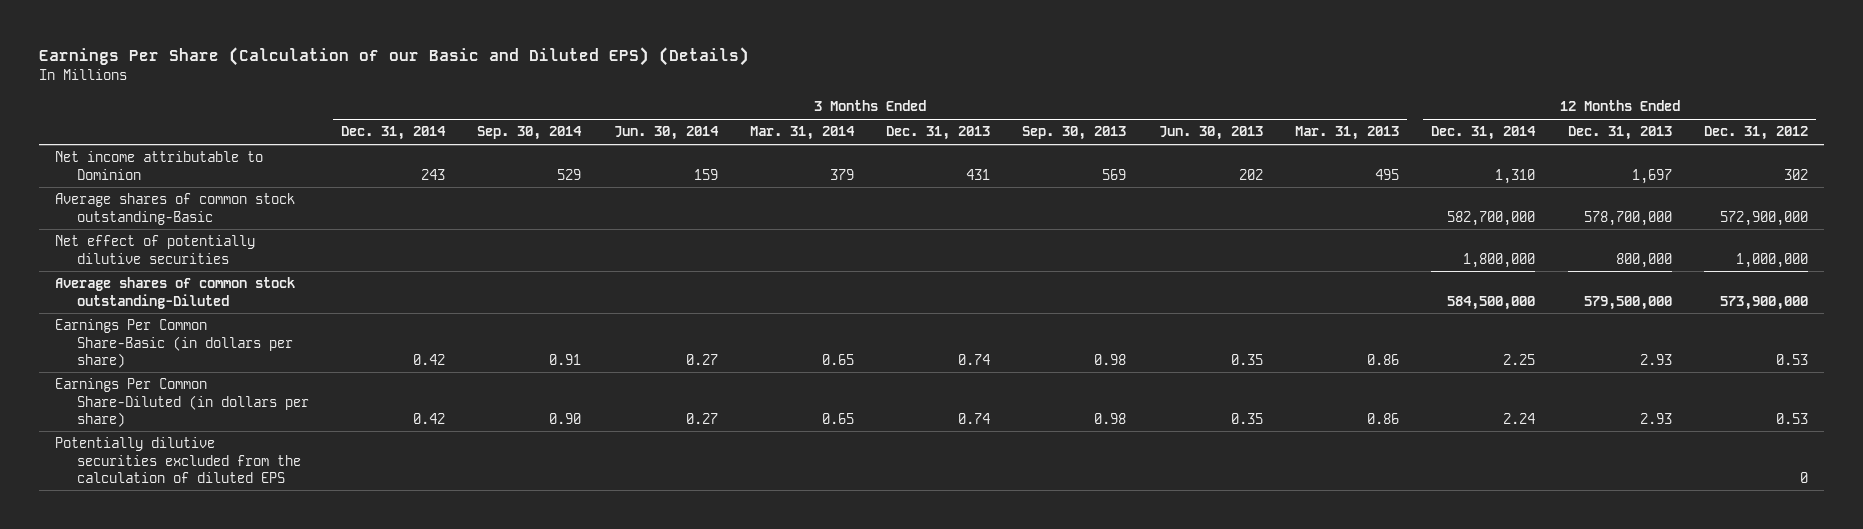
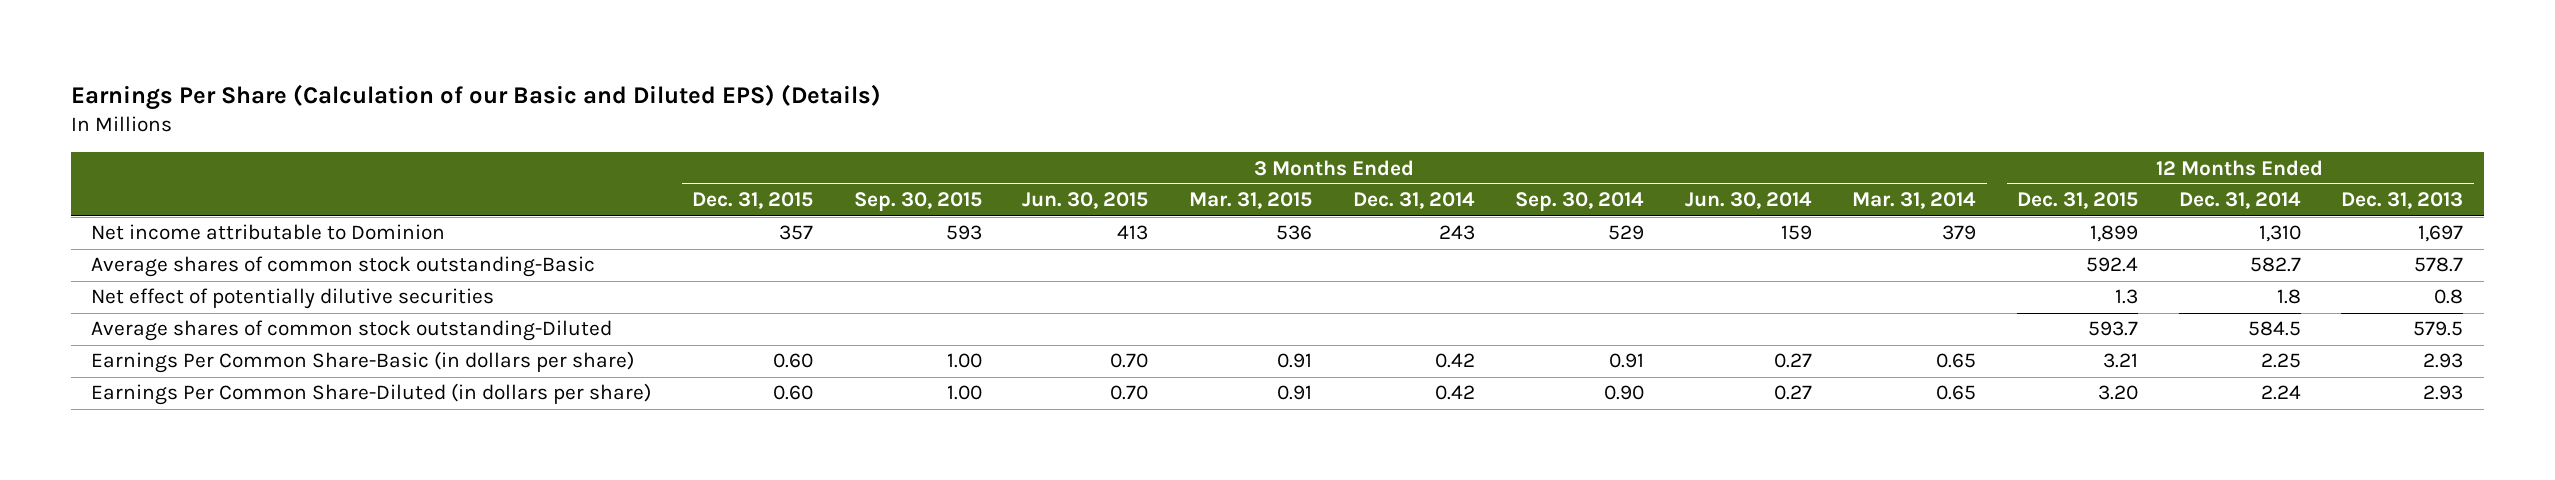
- | 3 Months Ended Dec. 31, 2014 | 3 Months Ended Sep. 30, 2014 | 3 Months Ended Jun. 30, 2014 | 3 Months Ended Mar. 31, 2014 | 3 Months Ended Dec. 31, 2013 | 3 Months Ended Sep. 30, 2013 | 3 Months Ended Jun. 30, 2013 | 3 Months Ended Mar. 31, 2013 | 12 Months Ended Dec. 31, 2014 | 12 Months Ended Dec. 31, 2013 | 12 Months Ended Dec. 31, 2012
+ | 3 Months Ended Dec. 31, 2015 | 3 Months Ended Sep. 30, 2015 | 3 Months Ended Jun. 30, 2015 | 3 Months Ended Mar. 31, 2015 | 3 Months Ended Dec. 31, 2014 | 3 Months Ended Sep. 30, 2014 | 3 Months Ended Jun. 30, 2014 | 3 Months Ended Mar. 31, 2014 | 12 Months Ended Dec. 31, 2015 | 12 Months Ended Dec. 31, 2014 | 12 Months Ended Dec. 31, 2013
- Average shares of common stock outstanding-Basic | | | | | | | | | 582,700,000 | 578,700,000 | 572,900,000
- Net effect of potentially dilutive securities | | | | | | | | | 1,800,000 | 800,000 | 1,000,000
- Average shares of common stock outstanding-Diluted | | | | | | | | | 584,500,000 | 579,500,000 | 573,900,000
+ Average shares of common stock outstanding-Basic | | | | | | | | | 592.4 | 582.7 | 578.7
+ Net effect of potentially dilutive securities | | | | | | | | | 1.3 | 1.8 | 0.8
+ Average shares of common stock outstanding-Diluted | | | | | | | | | 593.7 | 584.5 | 579.5
- Potentially dilutive securities excluded from the calculation of diluted EPS | | | | | | | | | | | 0

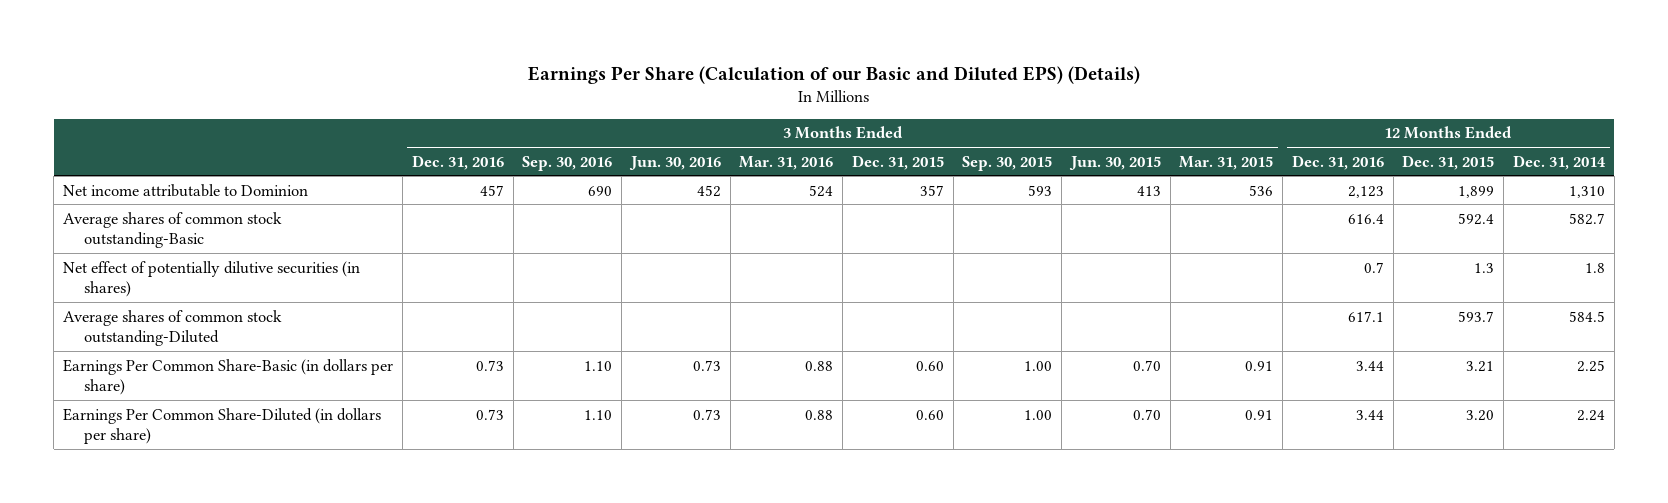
- | 3 Months Ended Dec. 31, 2015 | 3 Months Ended Sep. 30, 2015 | 3 Months Ended Jun. 30, 2015 | 3 Months Ended Mar. 31, 2015 | 3 Months Ended Dec. 31, 2014 | 3 Months Ended Sep. 30, 2014 | 3 Months Ended Jun. 30, 2014 | 3 Months Ended Mar. 31, 2014 | 12 Months Ended Dec. 31, 2015 | 12 Months Ended Dec. 31, 2014 | 12 Months Ended Dec. 31, 2013
+ | 3 Months Ended Dec. 31, 2016 | 3 Months Ended Sep. 30, 2016 | 3 Months Ended Jun. 30, 2016 | 3 Months Ended Mar. 31, 2016 | 3 Months Ended Dec. 31, 2015 | 3 Months Ended Sep. 30, 2015 | 3 Months Ended Jun. 30, 2015 | 3 Months Ended Mar. 31, 2015 | 12 Months Ended Dec. 31, 2016 | 12 Months Ended Dec. 31, 2015 | 12 Months Ended Dec. 31, 2014
- Net effect of potentially dilutive securities | | | | | | | | | 1.3 | 1.8 | 0.8
+ Net effect of potentially dilutive securities (in shares) | | | | | | | | | 0.7 | 1.3 | 1.8

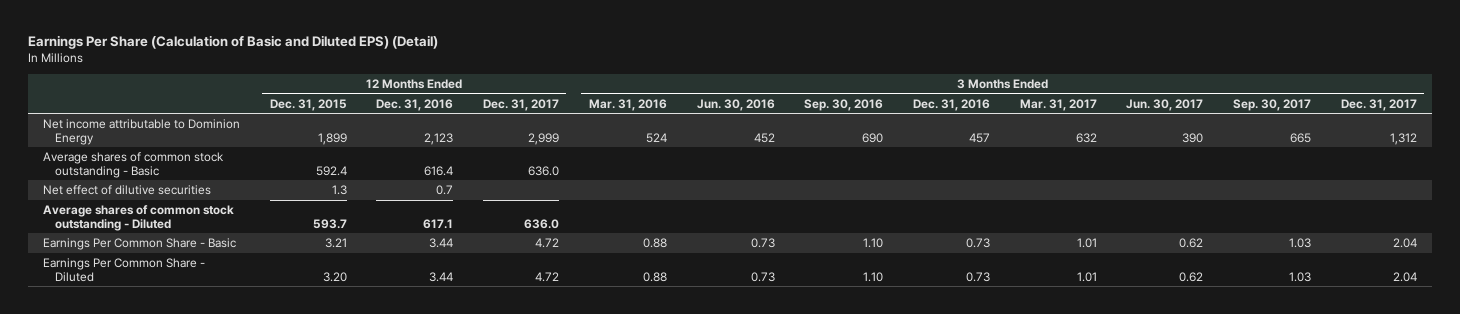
- Earnings Per Share (Calculation of our Basic and Diluted EPS) (Details)
+ Earnings Per Share (Calculation of Basic and Diluted EPS) (Detail)
- | 3 Months Ended Dec. 31, 2016 | 3 Months Ended Sep. 30, 2016 | 3 Months Ended Jun. 30, 2016 | 3 Months Ended Mar. 31, 2016 | 3 Months Ended Dec. 31, 2015 | 3 Months Ended Sep. 30, 2015 | 3 Months Ended Jun. 30, 2015 | 3 Months Ended Mar. 31, 2015 | 12 Months Ended Dec. 31, 2016 | 12 Months Ended Dec. 31, 2015 | 12 Months Ended Dec. 31, 2014
+ | 12 Months Ended Dec. 31, 2015 | 12 Months Ended Dec. 31, 2016 | 12 Months Ended Dec. 31, 2017 | 3 Months Ended Mar. 31, 2016 | 3 Months Ended Jun. 30, 2016 | 3 Months Ended Sep. 30, 2016 | 3 Months Ended Dec. 31, 2016 | 3 Months Ended Mar. 31, 2017 | 3 Months Ended Jun. 30, 2017 | 3 Months Ended Sep. 30, 2017 | 3 Months Ended Dec. 31, 2017
- Net income attributable to Dominion | 457 | 690 | 452 | 524 | 357 | 593 | 413 | 536 | 2,123 | 1,899 | 1,310
- Average shares of common stock outstanding-Basic | | | | | | | | | 616.4 | 592.4 | 582.7
- Net effect of potentially dilutive securities (in shares) | | | | | | | | | 0.7 | 1.3 | 1.8
- Average shares of common stock outstanding-Diluted | | | | | | | | | 617.1 | 593.7 | 584.5
- Earnings Per Common Share-Basic (in dollars per share) | 0.73 | 1.10 | 0.73 | 0.88 | 0.60 | 1.00 | 0.70 | 0.91 | 3.44 | 3.21 | 2.25
- Earnings Per Common Share-Diluted (in dollars per share) | 0.73 | 1.10 | 0.73 | 0.88 | 0.60 | 1.00 | 0.70 | 0.91 | 3.44 | 3.20 | 2.24
+ Net income attributable to Dominion Energy | 1,899 | 2,123 | 2,999 | 524 | 452 | 690 | 457 | 632 | 390 | 665 | 1,312
+ Average shares of common stock outstanding - Basic | 592.4 | 616.4 | 636.0 | | | | | | | |
+ Net effect of dilutive securities | 1.3 | 0.7 | | | | | | | | |
+ Average shares of common stock outstanding - Diluted | 593.7 | 617.1 | 636.0 | | | | | | | |
+ Earnings Per Common Share - Basic | 3.21 | 3.44 | 4.72 | 0.88 | 0.73 | 1.10 | 0.73 | 1.01 | 0.62 | 1.03 | 2.04
+ Earnings Per Common Share - Diluted | 3.20 | 3.44 | 4.72 | 0.88 | 0.73 | 1.10 | 0.73 | 1.01 | 0.62 | 1.03 | 2.04

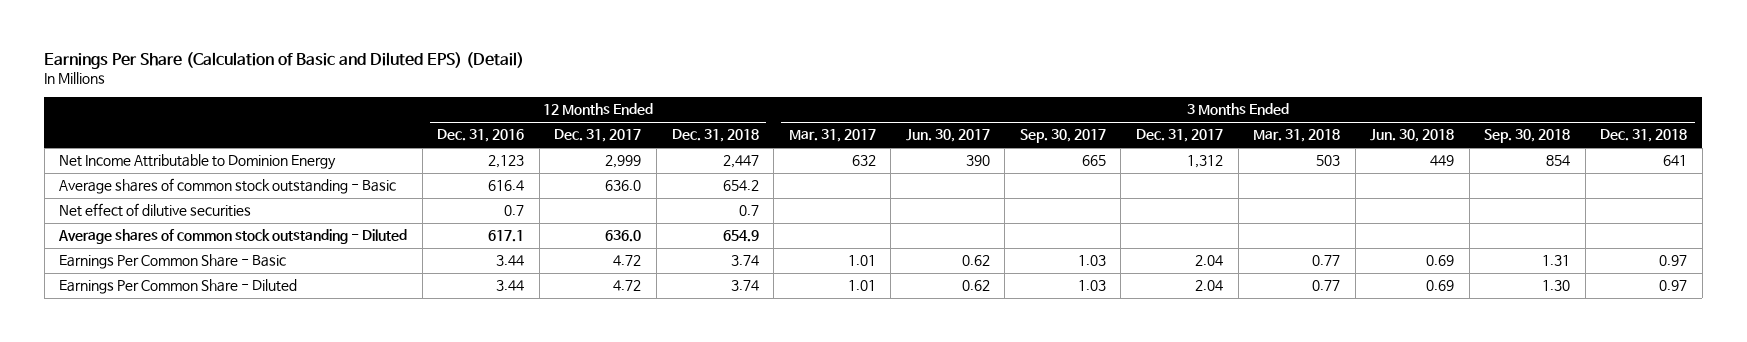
- | 12 Months Ended Dec. 31, 2015 | 12 Months Ended Dec. 31, 2016 | 12 Months Ended Dec. 31, 2017 | 3 Months Ended Mar. 31, 2016 | 3 Months Ended Jun. 30, 2016 | 3 Months Ended Sep. 30, 2016 | 3 Months Ended Dec. 31, 2016 | 3 Months Ended Mar. 31, 2017 | 3 Months Ended Jun. 30, 2017 | 3 Months Ended Sep. 30, 2017 | 3 Months Ended Dec. 31, 2017
+ | 12 Months Ended Dec. 31, 2016 | 12 Months Ended Dec. 31, 2017 | 12 Months Ended Dec. 31, 2018 | 3 Months Ended Mar. 31, 2017 | 3 Months Ended Jun. 30, 2017 | 3 Months Ended Sep. 30, 2017 | 3 Months Ended Dec. 31, 2017 | 3 Months Ended Mar. 31, 2018 | 3 Months Ended Jun. 30, 2018 | 3 Months Ended Sep. 30, 2018 | 3 Months Ended Dec. 31, 2018
- Net income attributable to Dominion Energy | 1,899 | 2,123 | 2,999 | 524 | 452 | 690 | 457 | 632 | 390 | 665 | 1,312
+ Net Income Attributable to Dominion Energy | 2,123 | 2,999 | 2,447 | 632 | 390 | 665 | 1,312 | 503 | 449 | 854 | 641

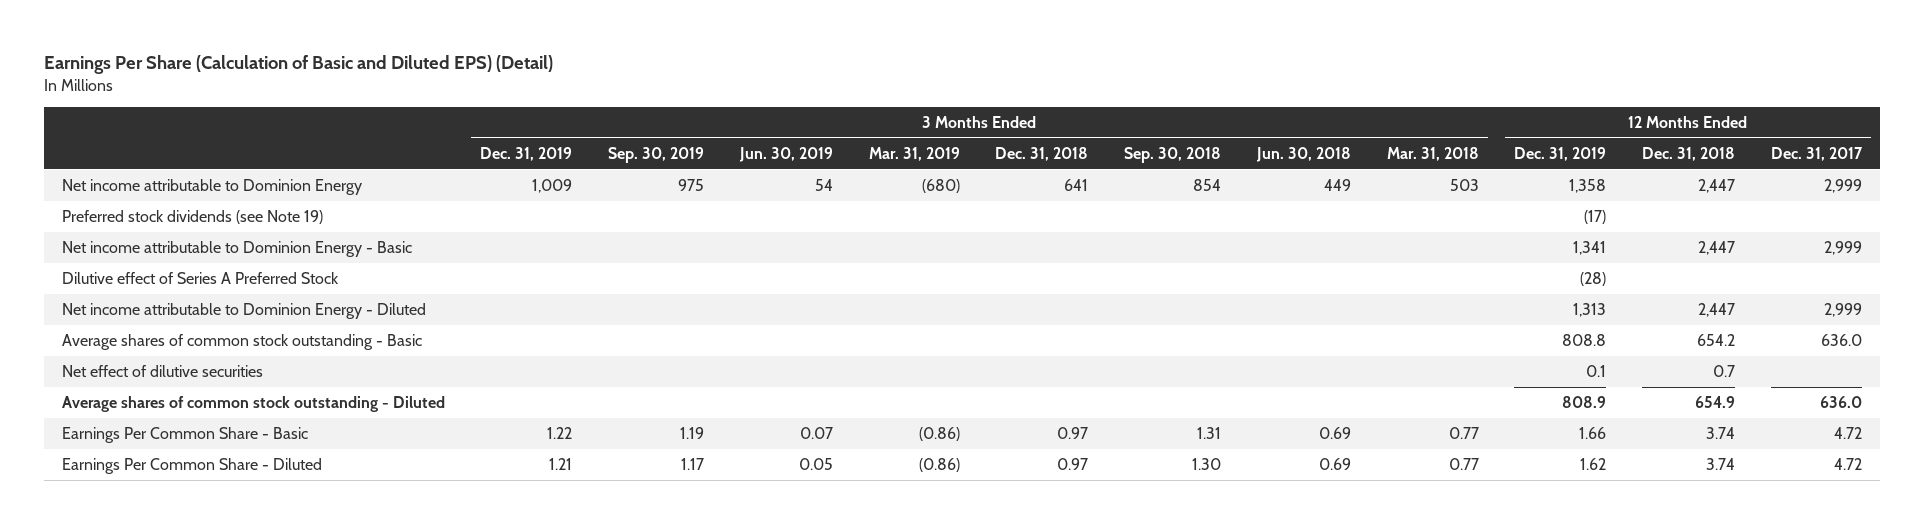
- | 12 Months Ended Dec. 31, 2016 | 12 Months Ended Dec. 31, 2017 | 12 Months Ended Dec. 31, 2018 | 3 Months Ended Mar. 31, 2017 | 3 Months Ended Jun. 30, 2017 | 3 Months Ended Sep. 30, 2017 | 3 Months Ended Dec. 31, 2017 | 3 Months Ended Mar. 31, 2018 | 3 Months Ended Jun. 30, 2018 | 3 Months Ended Sep. 30, 2018 | 3 Months Ended Dec. 31, 2018
+ | 3 Months Ended Dec. 31, 2019 | 3 Months Ended Sep. 30, 2019 | 3 Months Ended Jun. 30, 2019 | 3 Months Ended Mar. 31, 2019 | 3 Months Ended Dec. 31, 2018 | 3 Months Ended Sep. 30, 2018 | 3 Months Ended Jun. 30, 2018 | 3 Months Ended Mar. 31, 2018 | 12 Months Ended Dec. 31, 2019 | 12 Months Ended Dec. 31, 2018 | 12 Months Ended Dec. 31, 2017
- Net Income Attributable to Dominion Energy | 2,123 | 2,999 | 2,447 | 632 | 390 | 665 | 1,312 | 503 | 449 | 854 | 641
+ Net income attributable to Dominion Energy | 1,009 | 975 | 54 | (680) | 641 | 854 | 449 | 503 | 1,358 | 2,447 | 2,999
+ Preferred stock dividends (see Note 19) | | | | | | | | | (17) | |
+ Net income attributable to Dominion Energy - Basic | | | | | | | | | 1,341 | 2,447 | 2,999
+ Dilutive effect of Series A Preferred Stock | | | | | | | | | (28) | |
+ Net income attributable to Dominion Energy - Diluted | | | | | | | | | 1,313 | 2,447 | 2,999

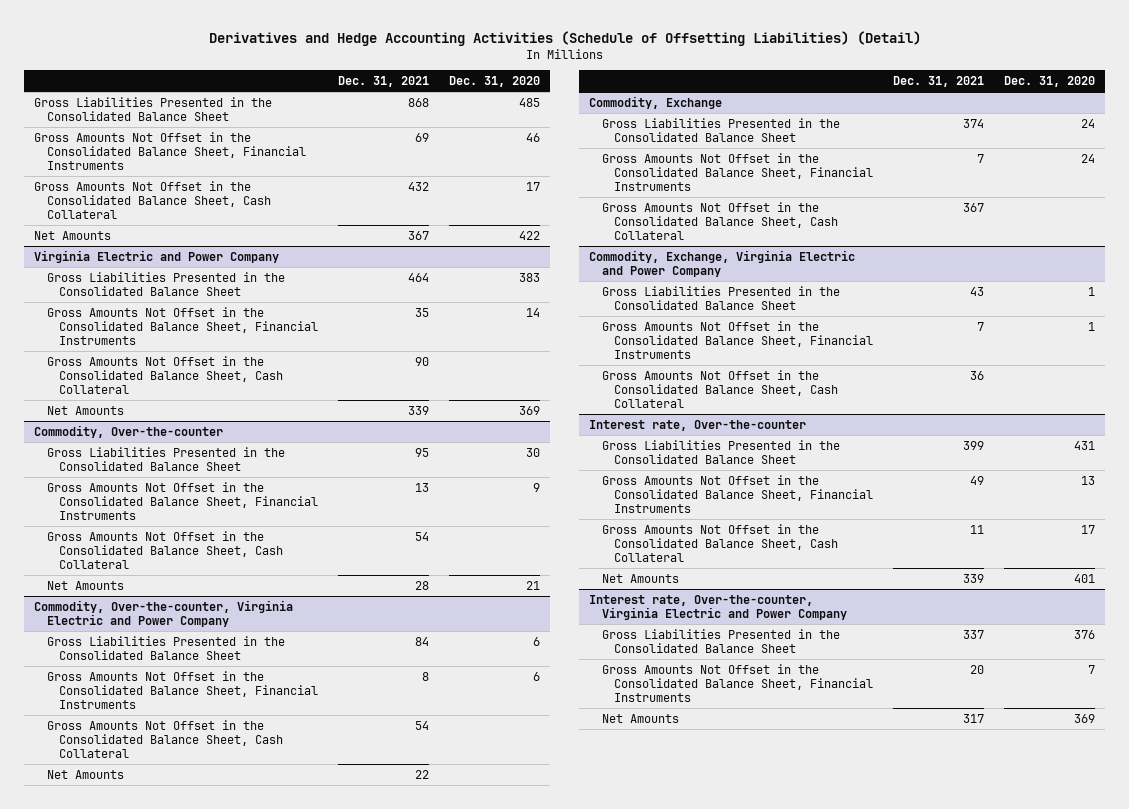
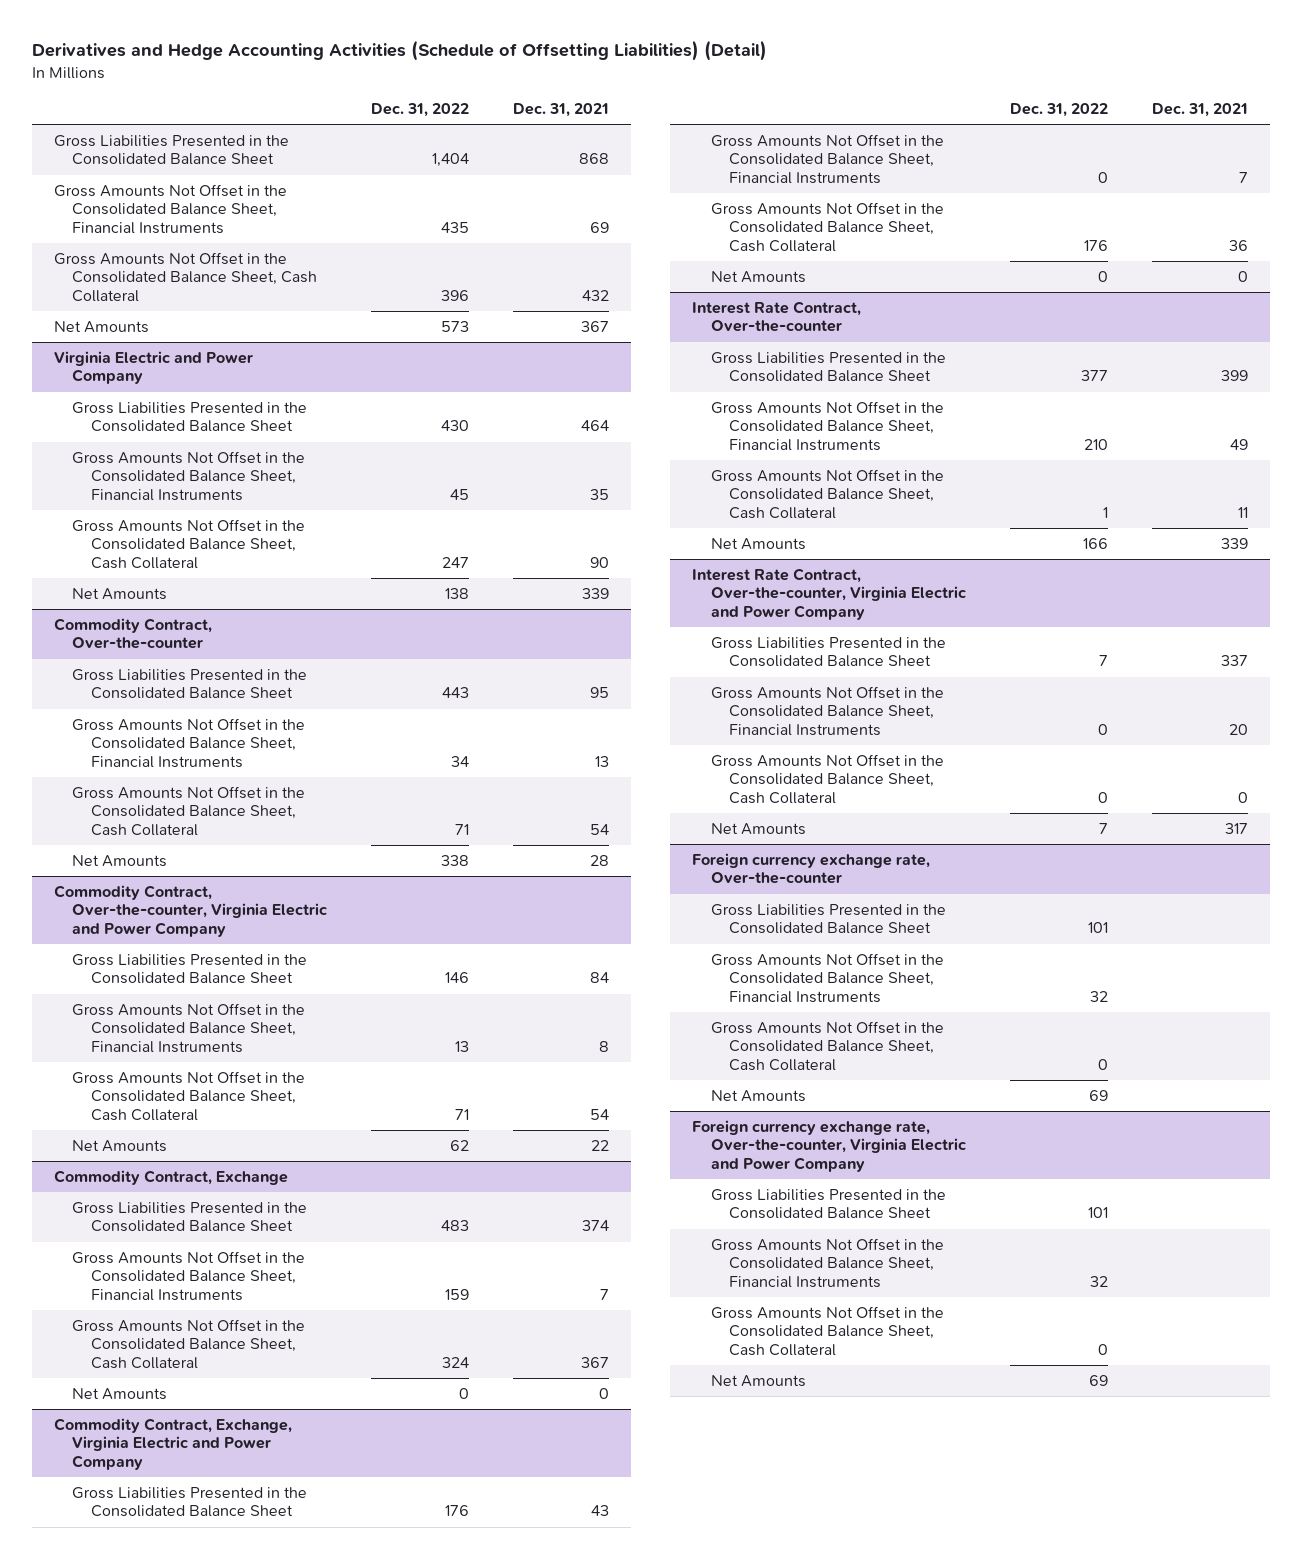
- | Dec. 31, 2021 | Dec. 31, 2020
+ | Dec. 31, 2022 | Dec. 31, 2021
- Commodity, Over-the-counter
+ Commodity Contract, Over-the-counter
- Commodity, Over-the-counter, Virginia Electric and Power Company
+ Commodity Contract, Over-the-counter, Virginia Electric and Power Company
- Commodity, Exchange
+ Commodity Contract, Exchange
- Commodity, Exchange, Virginia Electric and Power Company
+ Net Amounts | 0 | 0
+ Commodity Contract, Exchange, Virginia Electric and Power Company
- Interest rate, Over-the-counter
+ Net Amounts | 0 | 0
+ Interest Rate Contract, Over-the-counter
- Interest rate, Over-the-counter, Virginia Electric and Power Company
+ Interest Rate Contract, Over-the-counter, Virginia Electric and Power Company
+ Gross Amounts Not Offset in the Consolidated Balance Sheet, Cash Collateral | 0 | 0
+ Foreign currency exchange rate, Over-the-counter
+ Gross Liabilities Presented in the Consolidated Balance Sheet | 101 |
+ Gross Amounts Not Offset in the Consolidated Balance Sheet, Financial Instruments | 32 |
+ Gross Amounts Not Offset in the Consolidated Balance Sheet, Cash Collateral | 0 |
+ Net Amounts | 69 |
+ Foreign currency exchange rate, Over-the-counter, Virginia Electric and Power Company
+ Gross Liabilities Presented in the Consolidated Balance Sheet | 101 |
+ Gross Amounts Not Offset in the Consolidated Balance Sheet, Financial Instruments | 32 |
+ Gross Amounts Not Offset in the Consolidated Balance Sheet, Cash Collateral | 0 |
+ Net Amounts | 69 |

